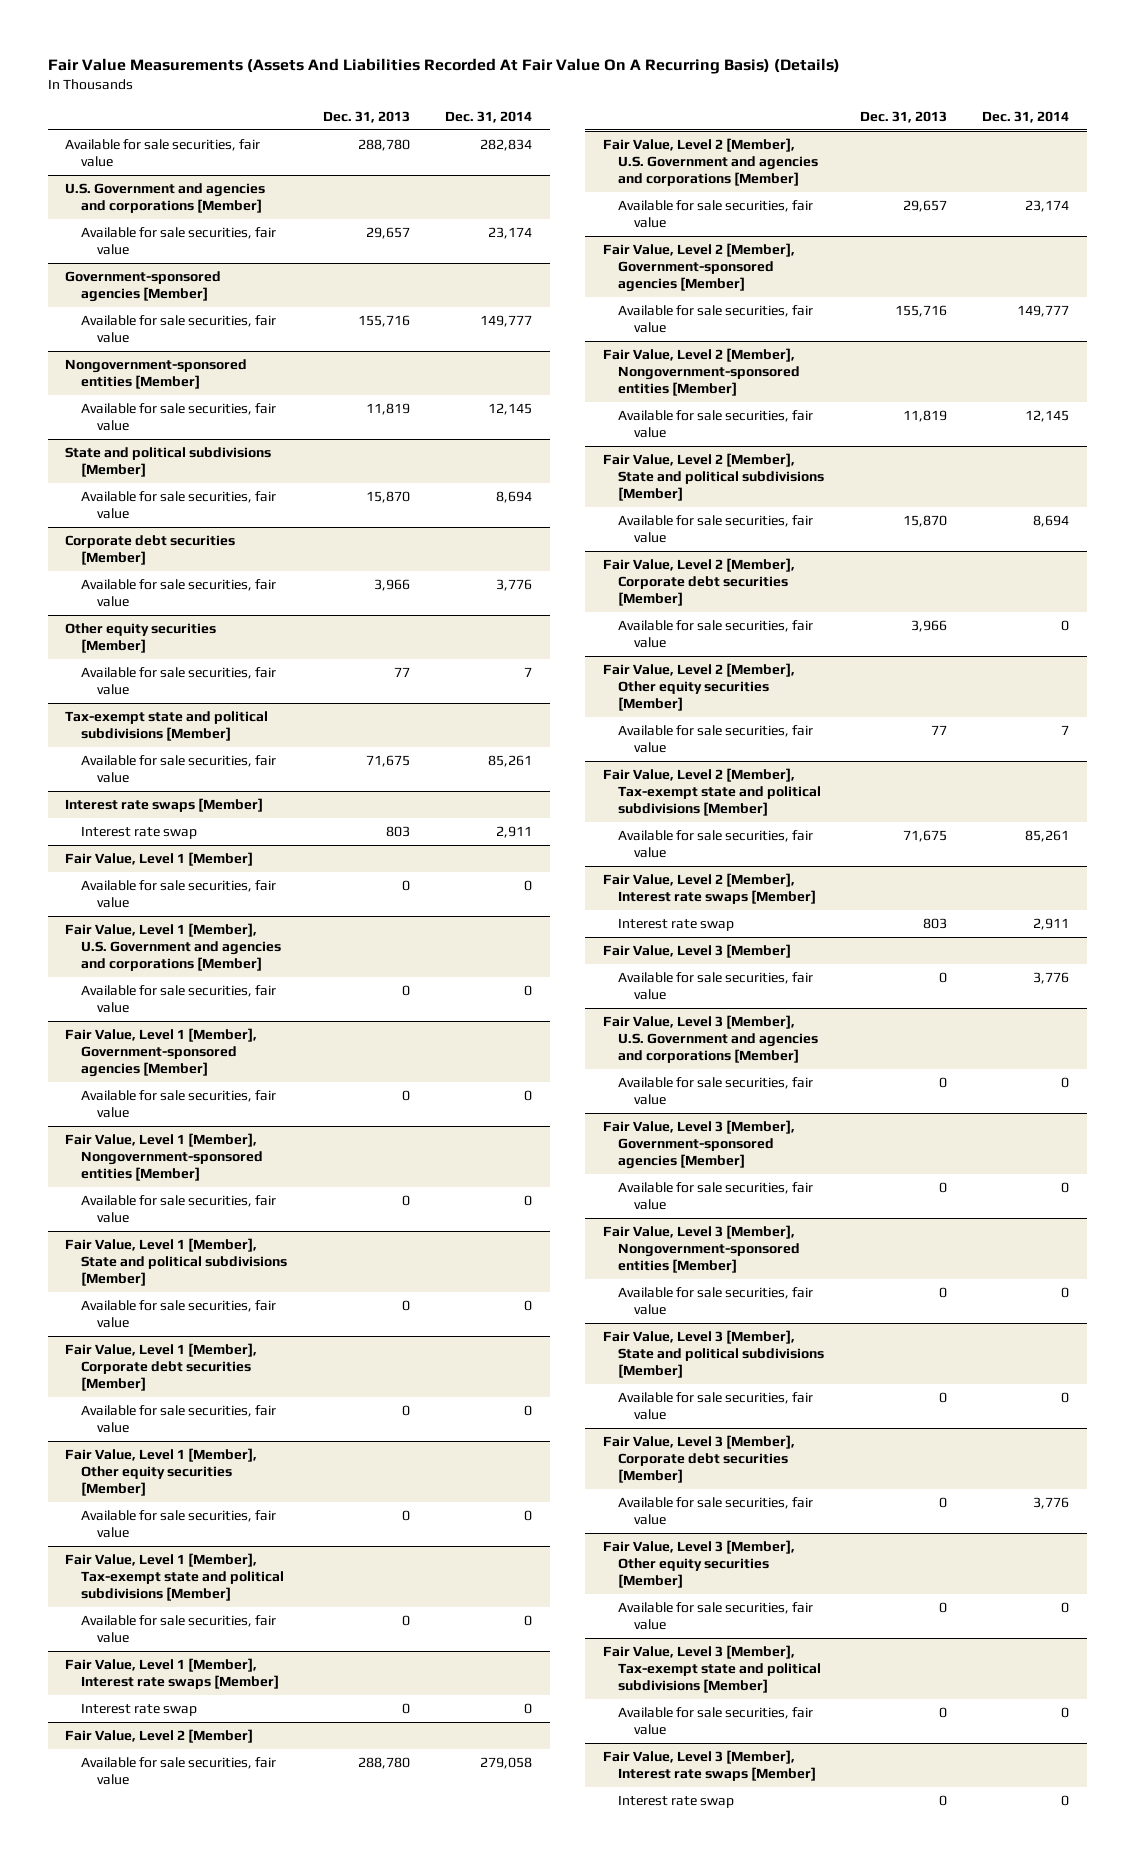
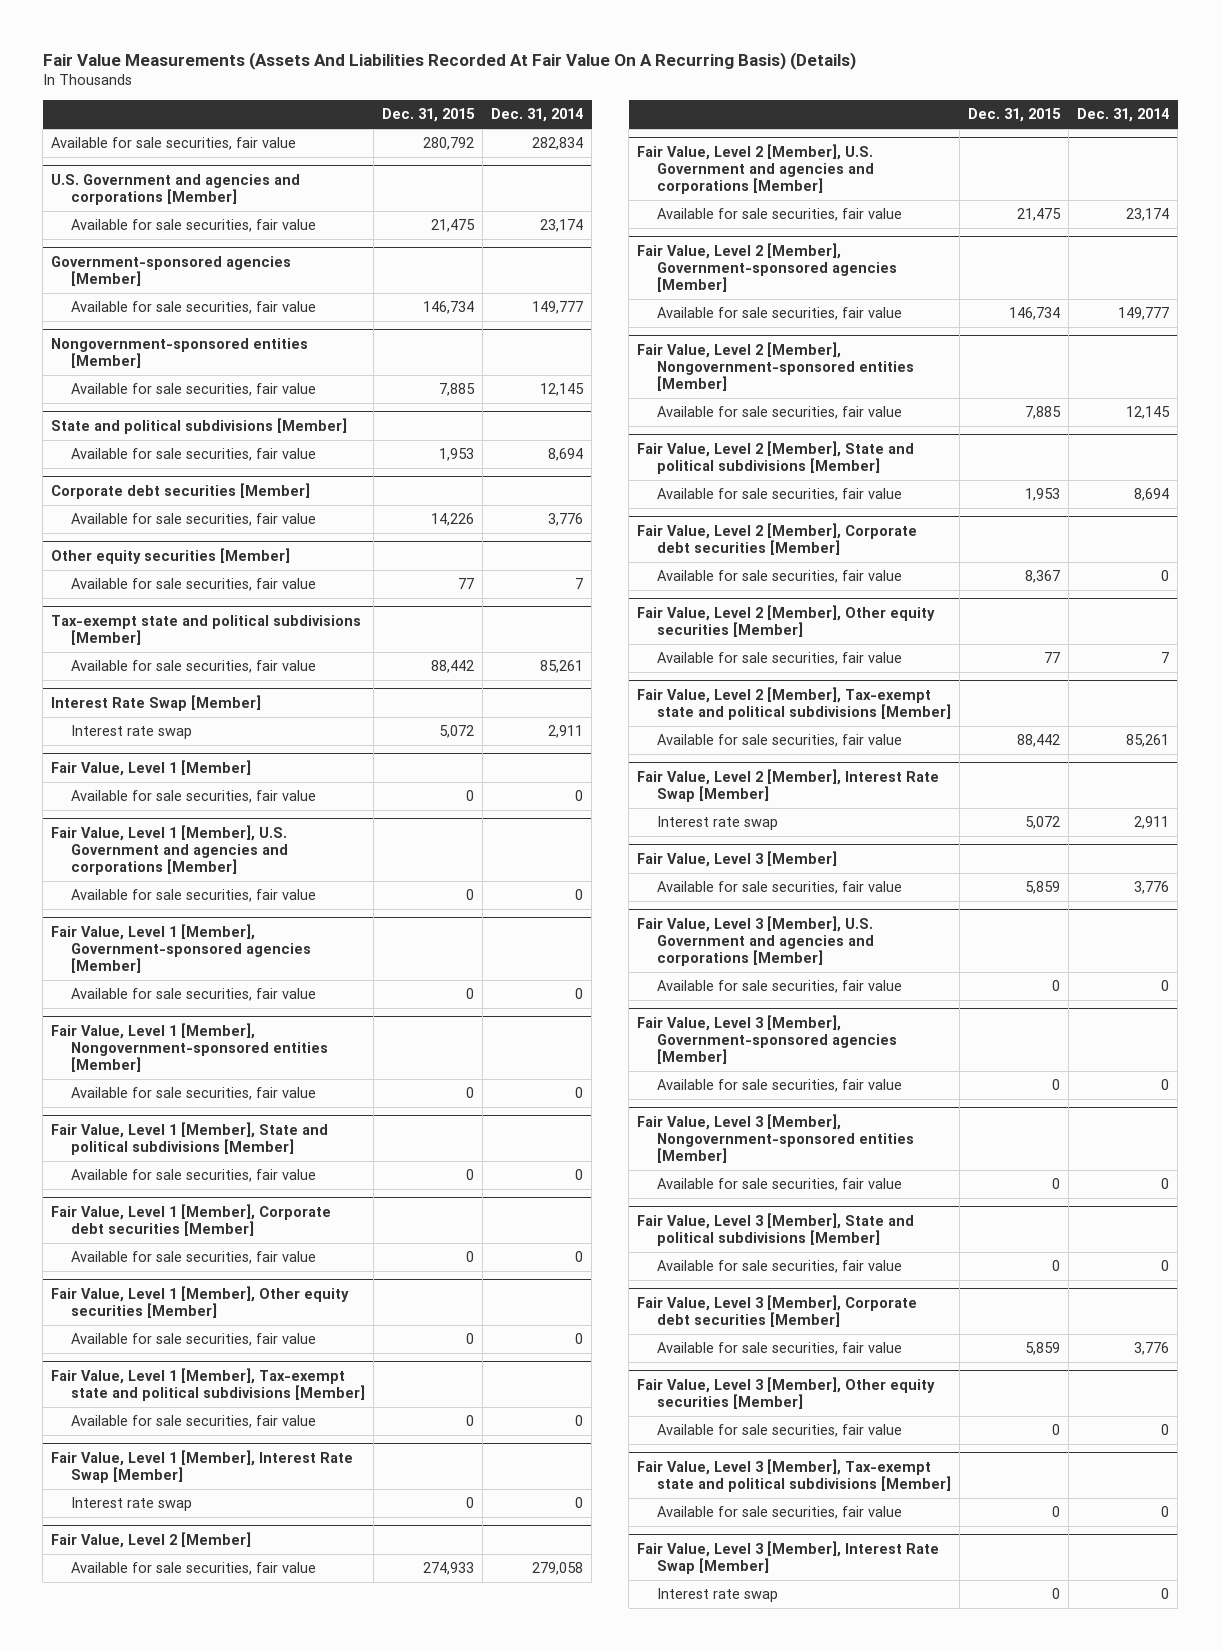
- | Dec. 31, 2013 | Dec. 31, 2014
+ | Dec. 31, 2015 | Dec. 31, 2014
- Interest rate swaps [Member]
+ Interest Rate Swap [Member]
- Fair Value, Level 1 [Member], Interest rate swaps [Member]
+ Fair Value, Level 1 [Member], Interest Rate Swap [Member]
- Fair Value, Level 2 [Member], Interest rate swaps [Member]
+ Fair Value, Level 2 [Member], Interest Rate Swap [Member]
- Fair Value, Level 3 [Member], Interest rate swaps [Member]
+ Fair Value, Level 3 [Member], Interest Rate Swap [Member]

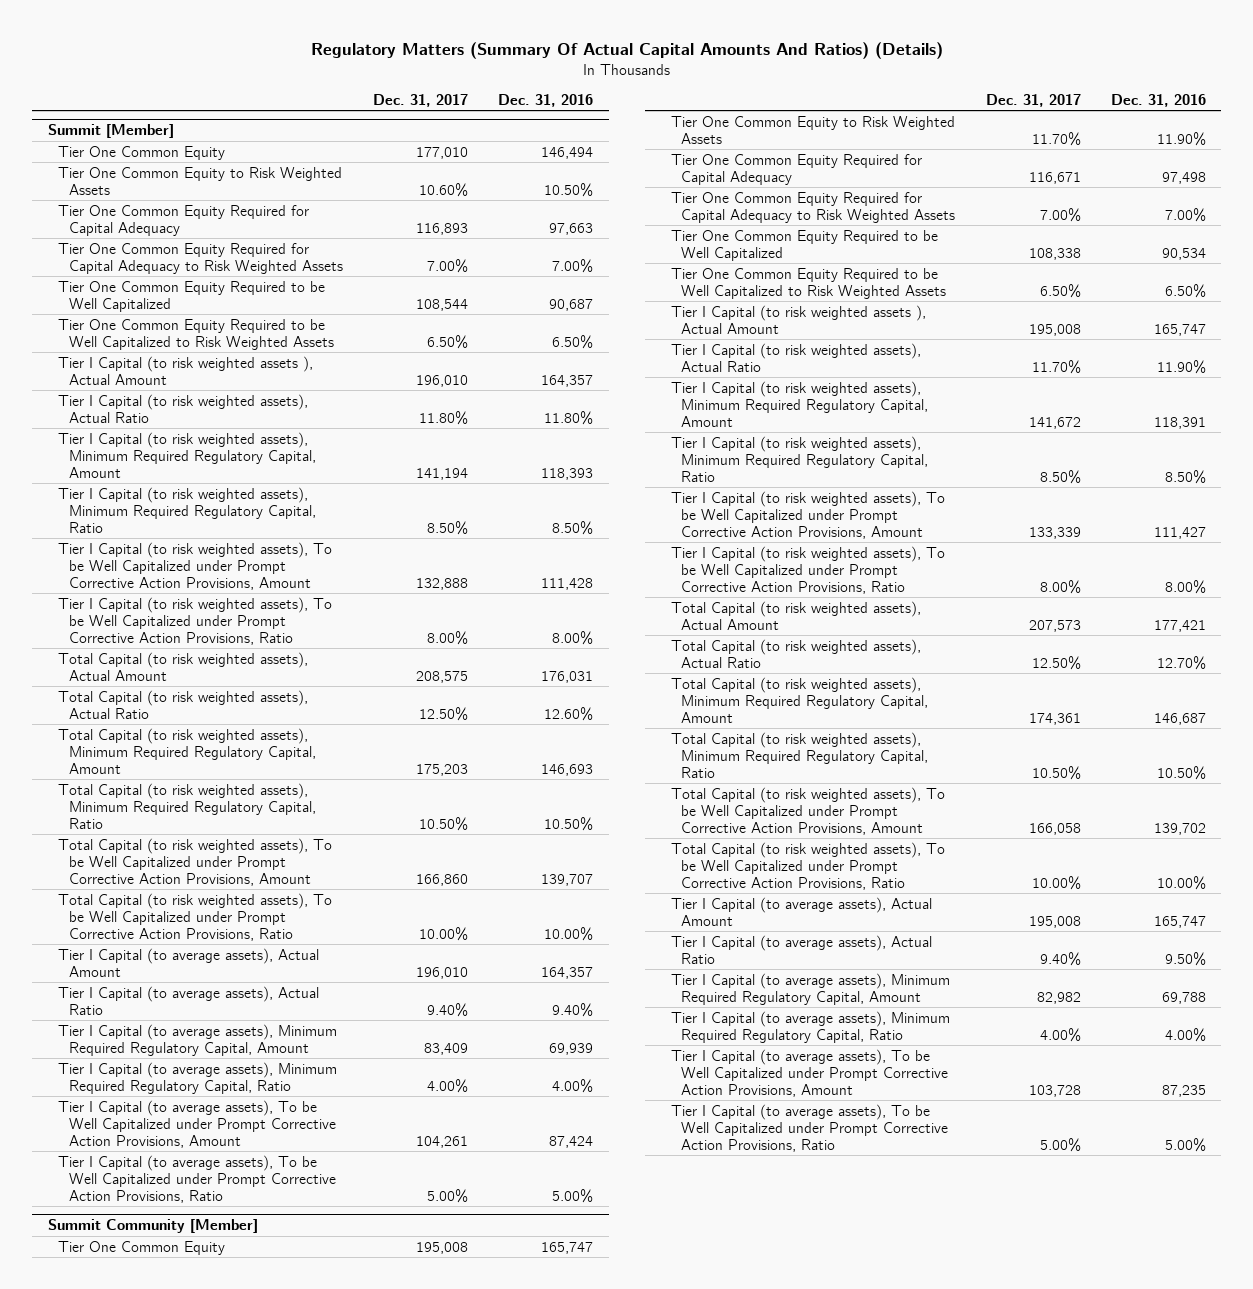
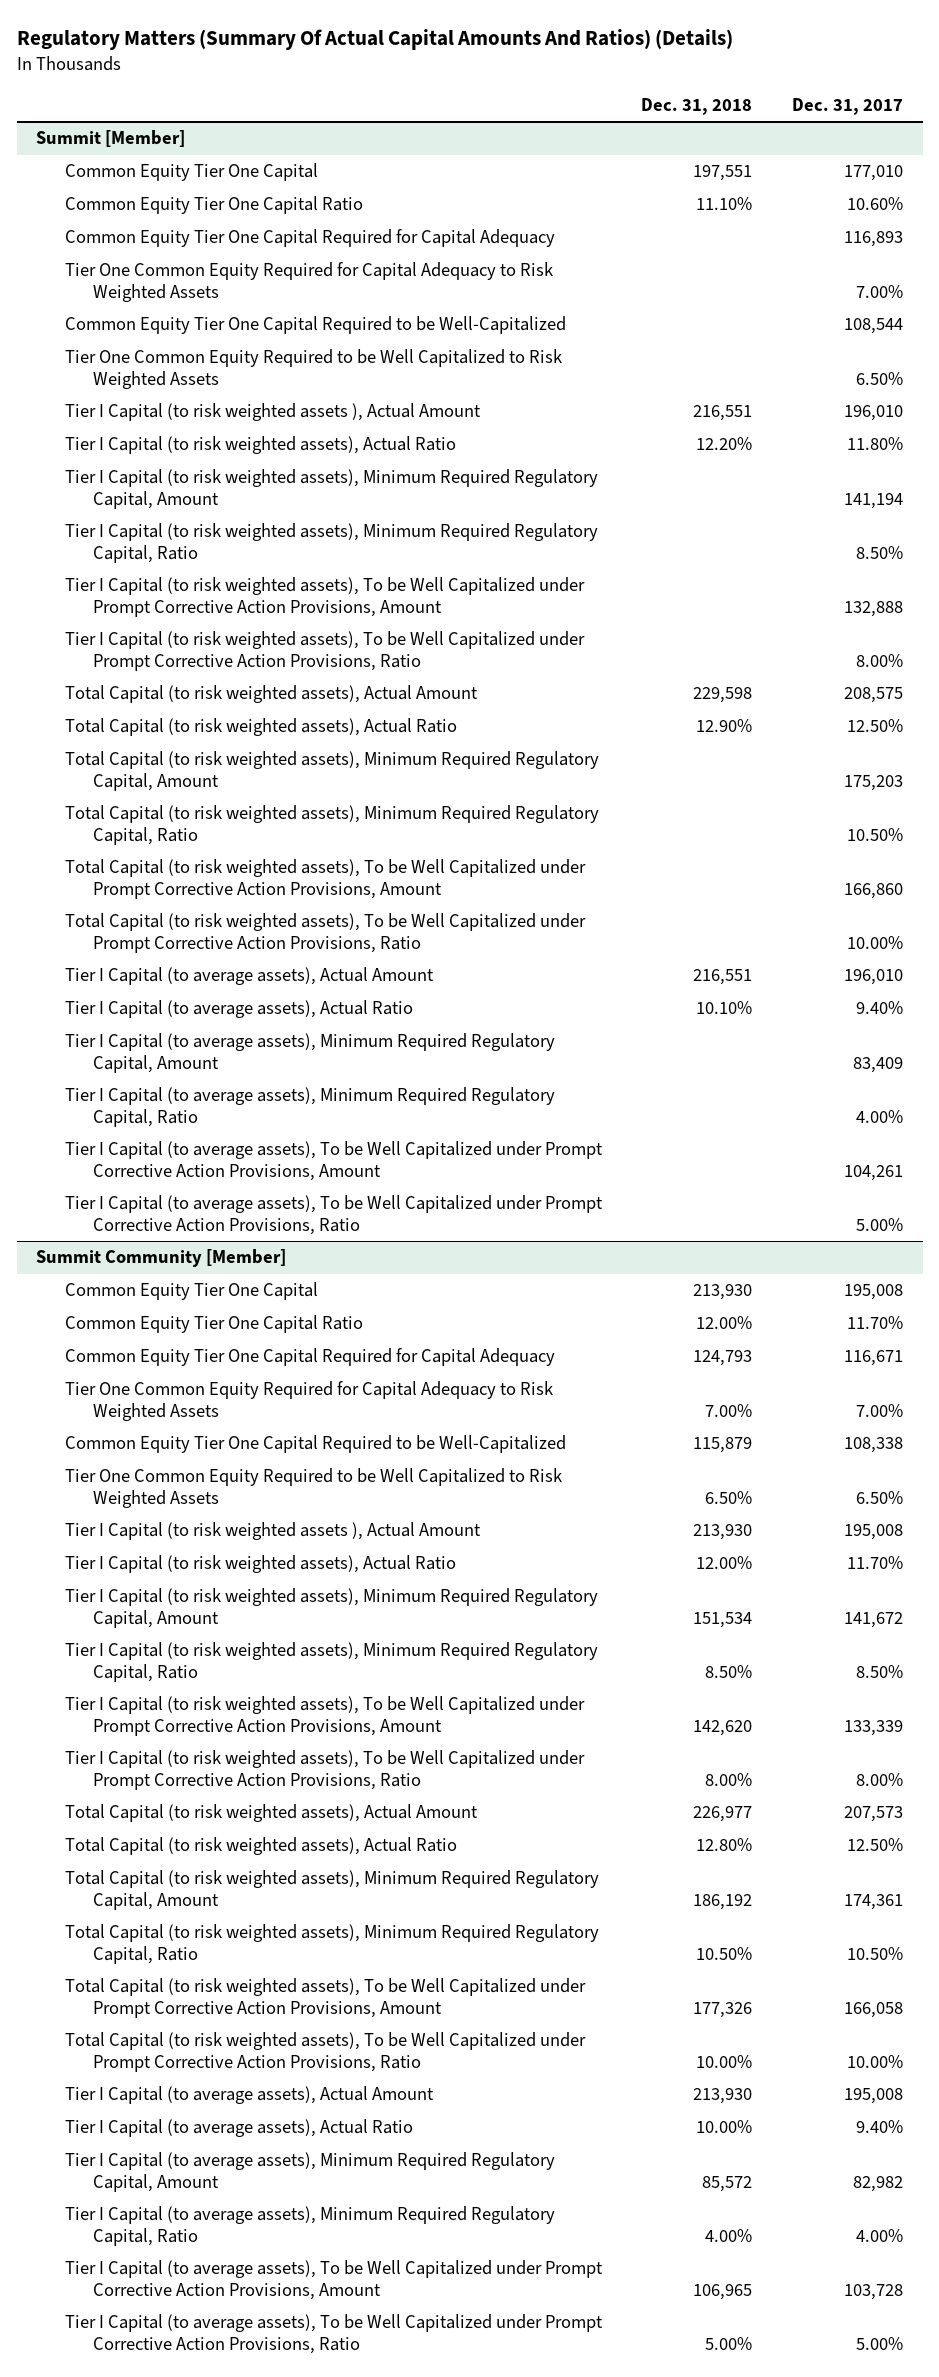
- | Dec. 31, 2017 | Dec. 31, 2016
+ | Dec. 31, 2018 | Dec. 31, 2017
@ Summit [Member]
- Tier One Common Equity | 177,010 | 146,494
- Tier One Common Equity to Risk Weighted Assets | 10.60% | 10.50%
- Tier One Common Equity Required for Capital Adequacy | 116,893 | 97,663
+ Common Equity Tier One Capital | 197,551 | 177,010
+ Common Equity Tier One Capital Ratio | 11.10% | 10.60%
+ Common Equity Tier One Capital Required for Capital Adequacy | | 116,893
- Tier One Common Equity Required to be Well Capitalized | 108,544 | 90,687
+ Common Equity Tier One Capital Required to be Well-Capitalized | | 108,544
@ Summit Community [Member]
- Tier One Common Equity | 195,008 | 165,747
- Tier One Common Equity to Risk Weighted Assets | 11.70% | 11.90%
- Tier One Common Equity Required for Capital Adequacy | 116,671 | 97,498
+ Common Equity Tier One Capital | 213,930 | 195,008
+ Common Equity Tier One Capital Ratio | 12.00% | 11.70%
+ Common Equity Tier One Capital Required for Capital Adequacy | 124,793 | 116,671
- Tier One Common Equity Required to be Well Capitalized | 108,338 | 90,534
+ Common Equity Tier One Capital Required to be Well-Capitalized | 115,879 | 108,338

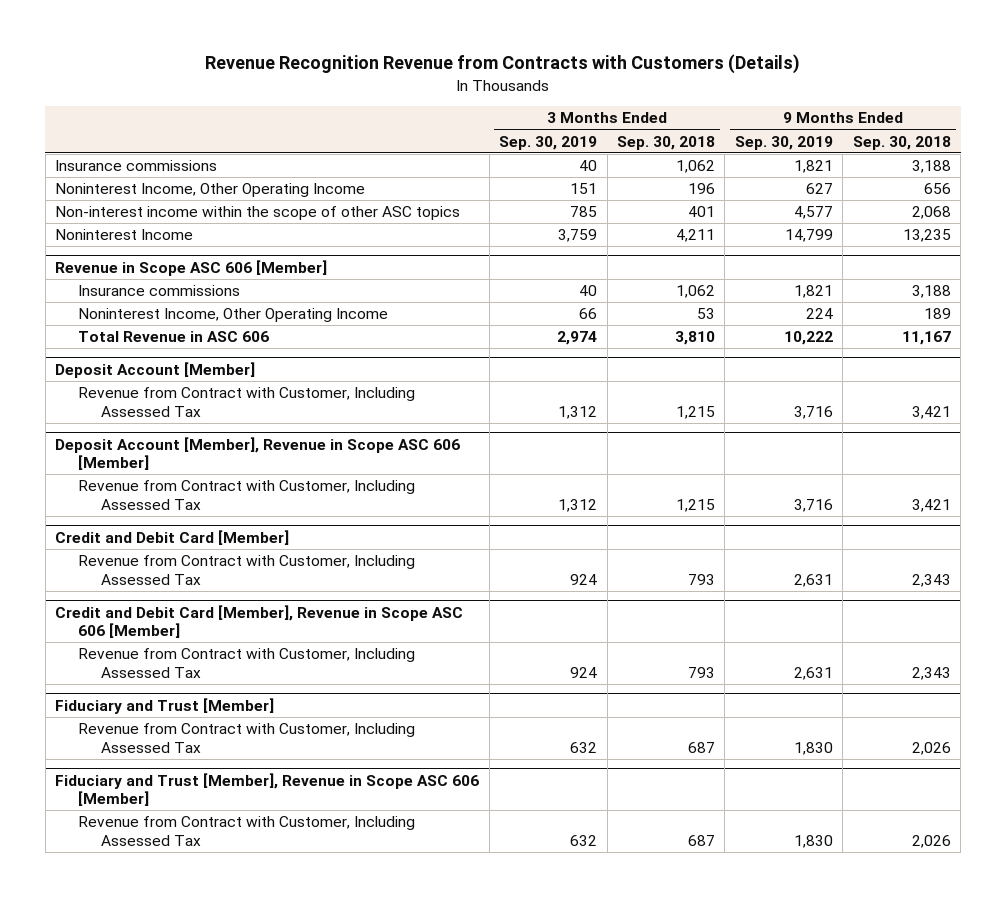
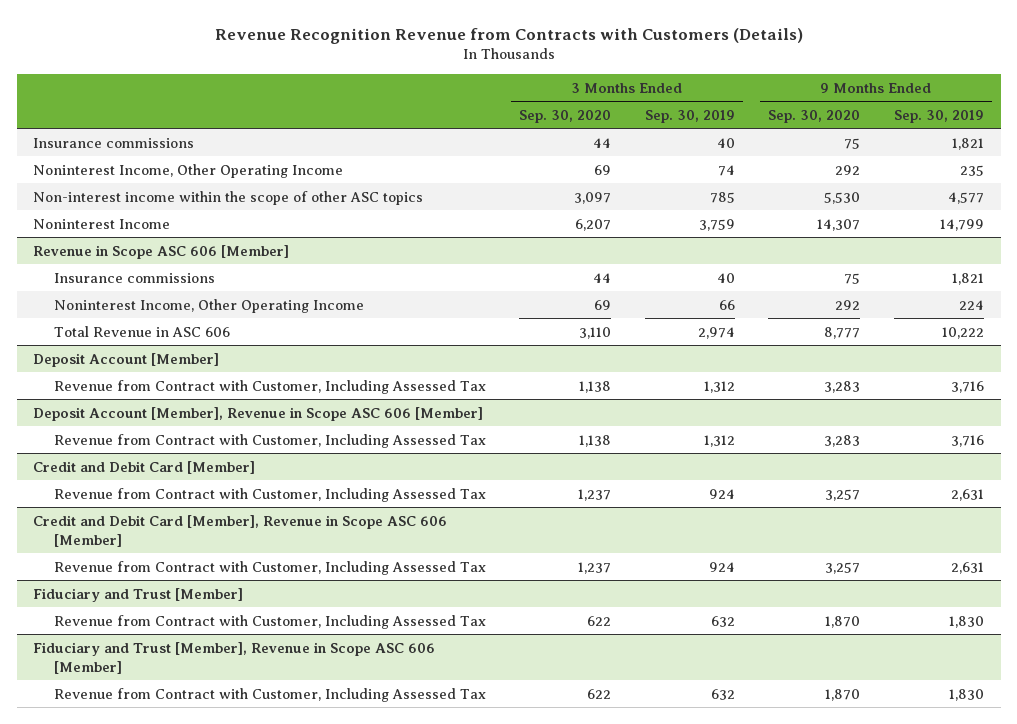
- | 3 Months Ended Sep. 30, 2019 | 3 Months Ended Sep. 30, 2018 | 9 Months Ended Sep. 30, 2019 | 9 Months Ended Sep. 30, 2018
+ | 3 Months Ended Sep. 30, 2020 | 3 Months Ended Sep. 30, 2019 | 9 Months Ended Sep. 30, 2020 | 9 Months Ended Sep. 30, 2019
- Noninterest Income, Other Operating Income | 151 | 196 | 627 | 656
+ Noninterest Income, Other Operating Income | 69 | 74 | 292 | 235

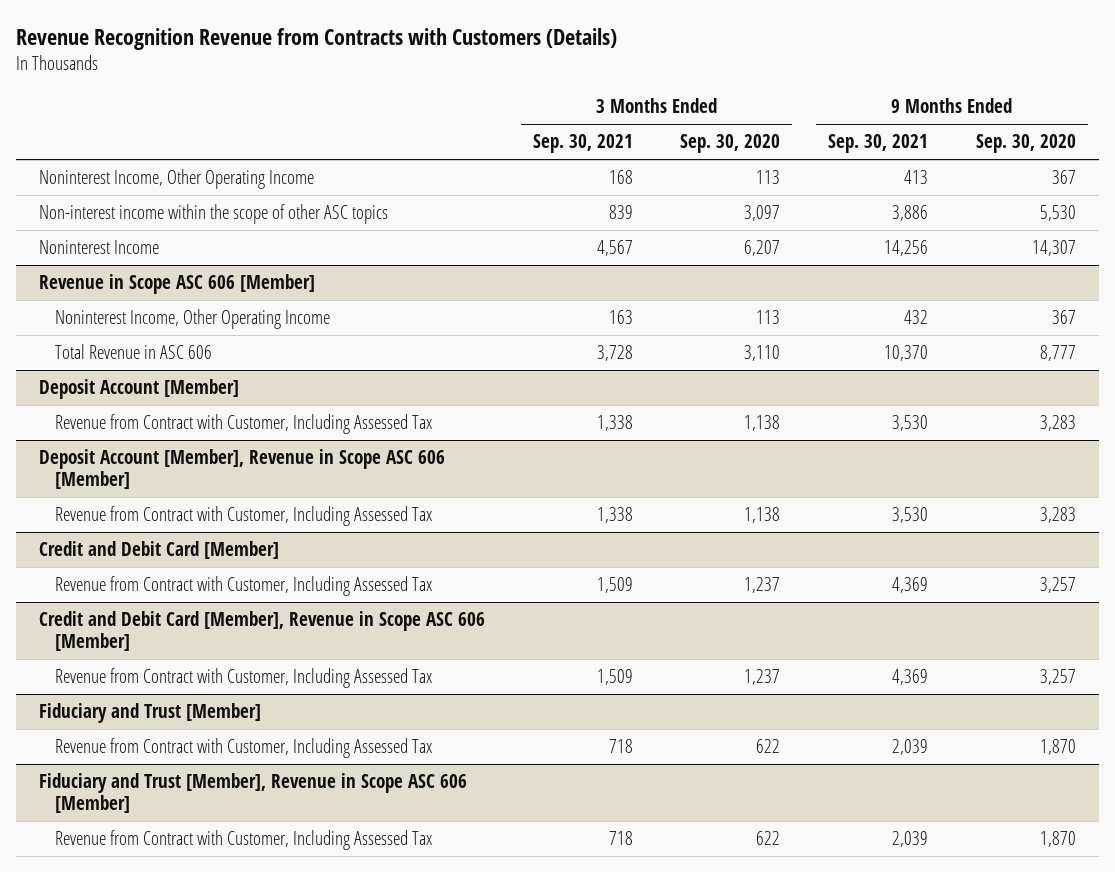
- | 3 Months Ended Sep. 30, 2020 | 3 Months Ended Sep. 30, 2019 | 9 Months Ended Sep. 30, 2020 | 9 Months Ended Sep. 30, 2019
+ | 3 Months Ended Sep. 30, 2021 | 3 Months Ended Sep. 30, 2020 | 9 Months Ended Sep. 30, 2021 | 9 Months Ended Sep. 30, 2020
- Insurance commissions | 44 | 40 | 75 | 1,821
- Noninterest Income, Other Operating Income | 69 | 74 | 292 | 235
+ Noninterest Income, Other Operating Income | 168 | 113 | 413 | 367
@ Revenue in Scope ASC 606 [Member]
- Insurance commissions | 44 | 40 | 75 | 1,821
- Noninterest Income, Other Operating Income | 69 | 66 | 292 | 224
+ Noninterest Income, Other Operating Income | 163 | 113 | 432 | 367

